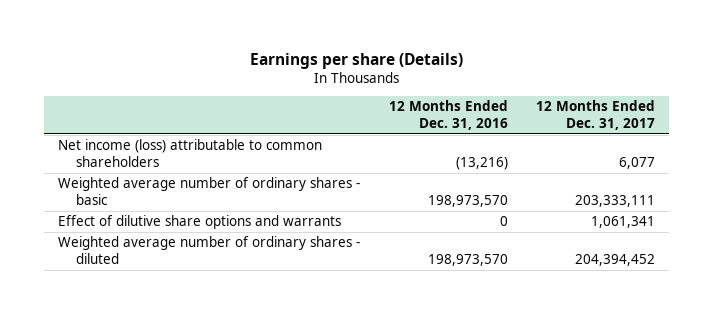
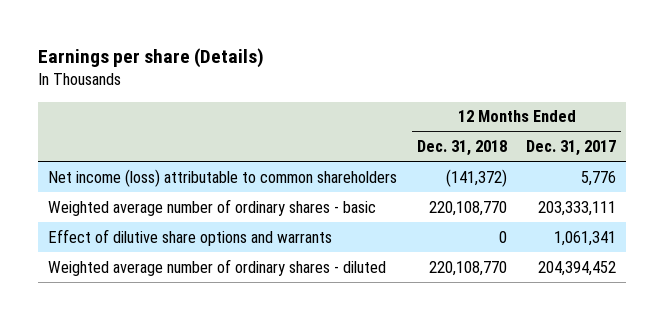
- | 12 Months Ended Dec. 31, 2016 | 12 Months Ended Dec. 31, 2017
+ | 12 Months Ended Dec. 31, 2018 | 12 Months Ended Dec. 31, 2017
- Net income (loss) attributable to common shareholders | (13,216) | 6,077
+ Net income (loss) attributable to common shareholders | (141,372) | 5,776

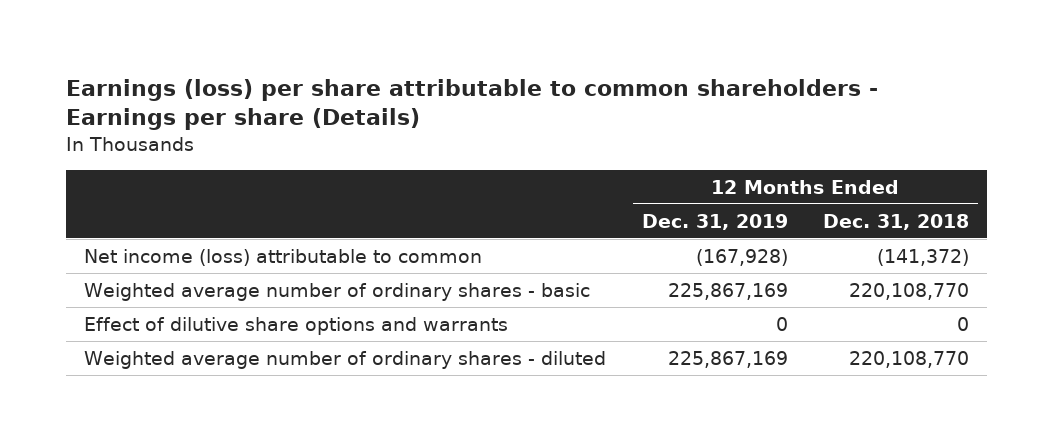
- Earnings per share (Details)
+ Earnings (loss) per share attributable to common shareholders - Earnings per share (Details)
- | 12 Months Ended Dec. 31, 2018 | 12 Months Ended Dec. 31, 2017
+ | 12 Months Ended Dec. 31, 2019 | 12 Months Ended Dec. 31, 2018
- Net income (loss) attributable to common shareholders | (141,372) | 5,776
+ Net income (loss) attributable to common | (167,928) | (141,372)

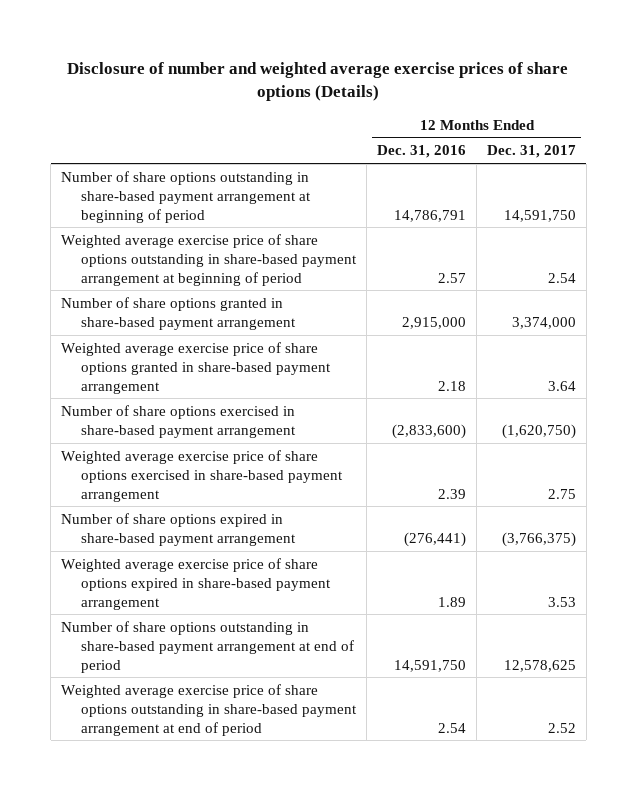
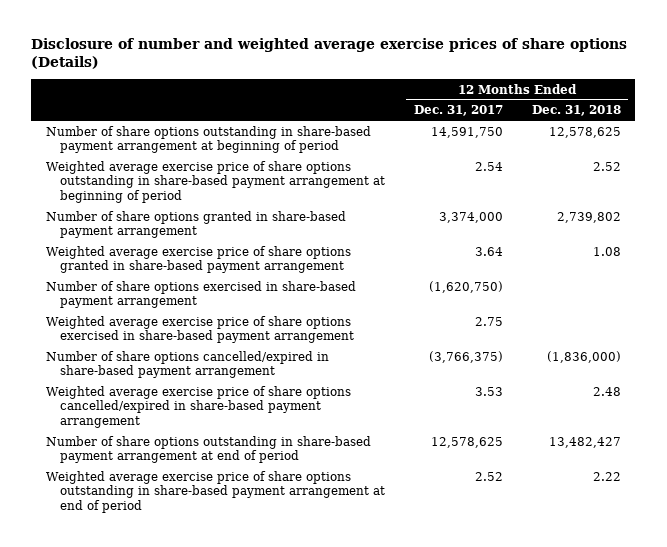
- | 12 Months Ended Dec. 31, 2016 | 12 Months Ended Dec. 31, 2017
+ | 12 Months Ended Dec. 31, 2017 | 12 Months Ended Dec. 31, 2018
- Number of share options expired in share-based payment arrangement | (276,441) | (3,766,375)
- Weighted average exercise price of share options expired in share-based payment arrangement | 1.89 | 3.53
+ Number of share options cancelled/expired in share-based payment arrangement | (3,766,375) | (1,836,000)
+ Weighted average exercise price of share options cancelled/expired in share-based payment arrangement | 3.53 | 2.48

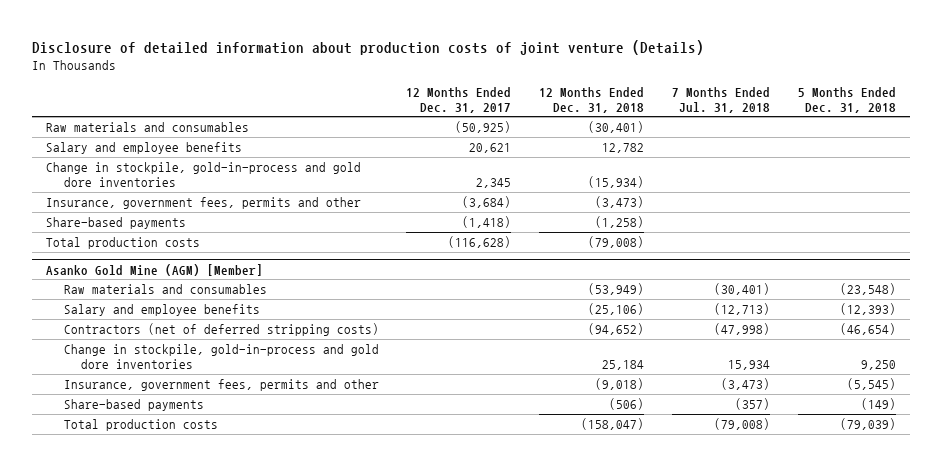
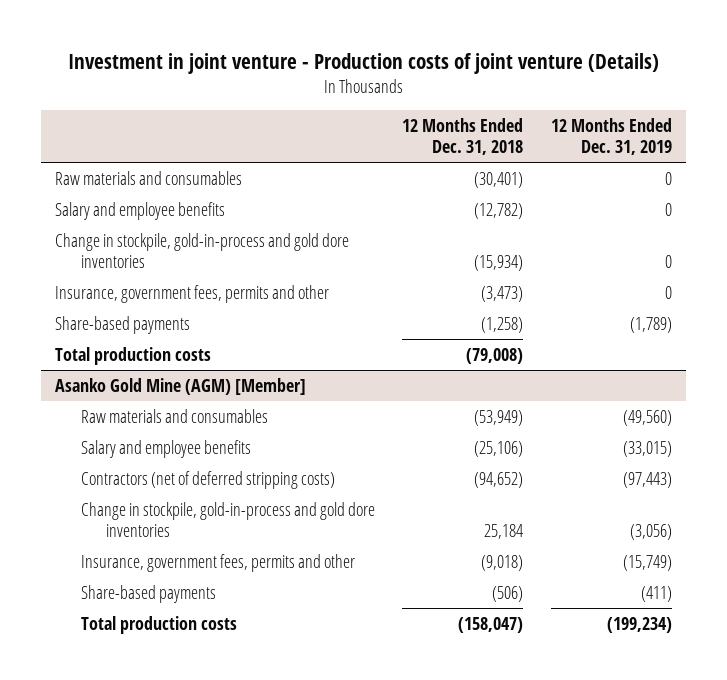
- Disclosure of detailed information about production costs of joint venture (Details)
+ Investment in joint venture - Production costs of joint venture (Details)
- | 12 Months Ended Dec. 31, 2017 | 12 Months Ended Dec. 31, 2018 | 7 Months Ended Jul. 31, 2018 | 5 Months Ended Dec. 31, 2018
+ | 12 Months Ended Dec. 31, 2018 | 12 Months Ended Dec. 31, 2019
- Salary and employee benefits | 20,621 | 12,782 | |
+ Salary and employee benefits | (12,782) | 0

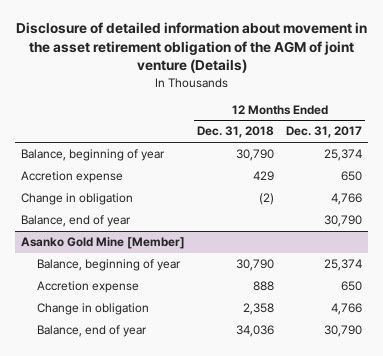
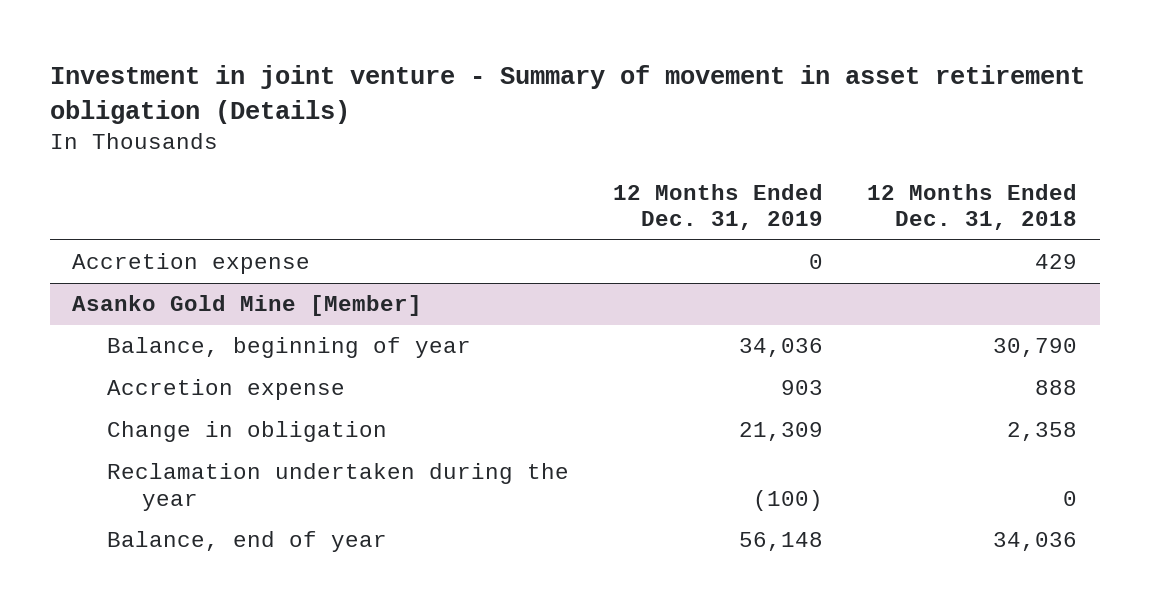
- Disclosure of detailed information about movement in the asset retirement obligation of the AGM of joint venture (Details)
+ Investment in joint venture - Summary of movement in asset retirement obligation (Details)
- | 12 Months Ended Dec. 31, 2018 | 12 Months Ended Dec. 31, 2017
+ | 12 Months Ended Dec. 31, 2019 | 12 Months Ended Dec. 31, 2018
- Balance, beginning of year | 30,790 | 25,374
- Change in obligation | (2) | 4,766
- Balance, end of year | | 30,790
@ Asanko Gold Mine [Member]
+ Reclamation undertaken during the year | (100) | 0

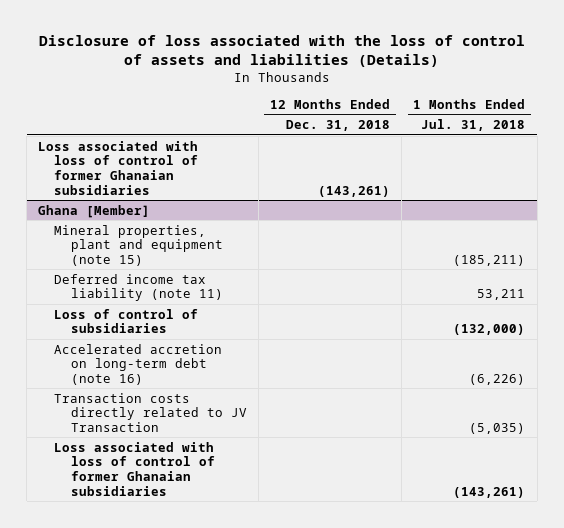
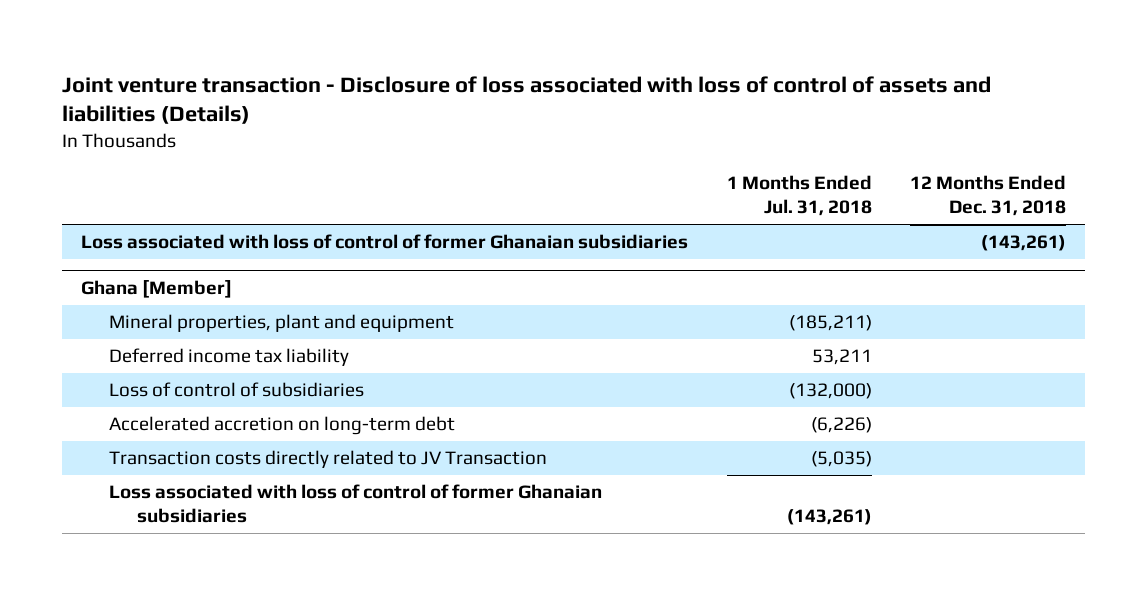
- Disclosure of loss associated with the loss of control of assets and liabilities (Details)
+ Joint venture transaction - Disclosure of loss associated with loss of control of assets and liabilities (Details)
- | 12 Months Ended Dec. 31, 2018 | 1 Months Ended Jul. 31, 2018
+ | 1 Months Ended Jul. 31, 2018 | 12 Months Ended Dec. 31, 2018
@ Ghana [Member]
- Mineral properties, plant and equipment (note 15) | | (185,211)
- Deferred income tax liability (note 11) | | 53,211
+ Mineral properties, plant and equipment | (185,211) |
+ Deferred income tax liability | 53,211 |
- Accelerated accretion on long-term debt (note 16) | | (6,226)
+ Accelerated accretion on long-term debt | (6,226) |

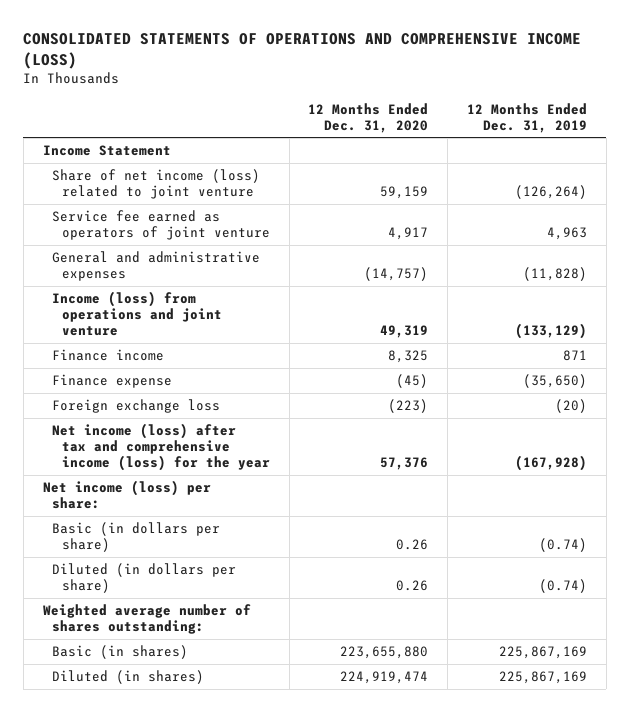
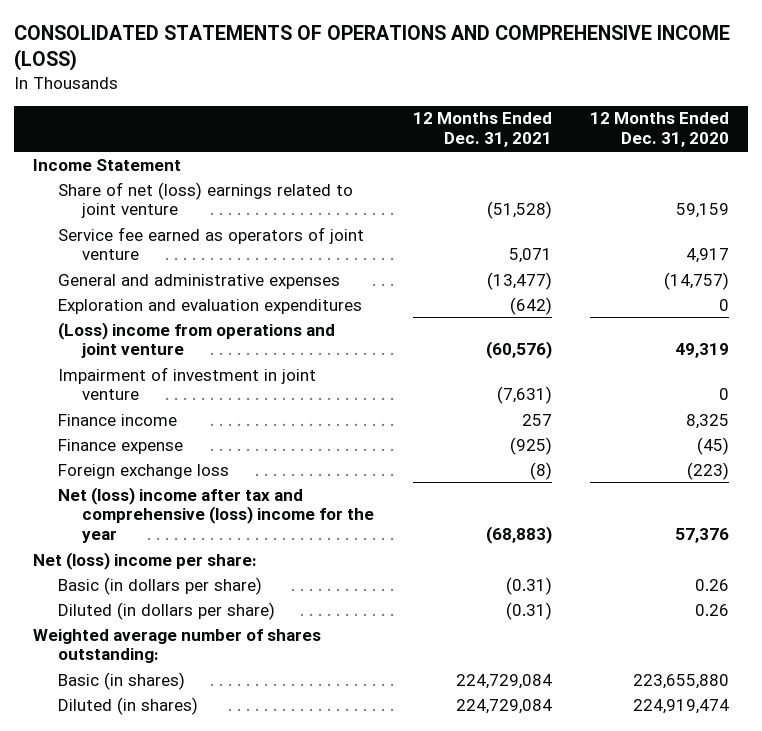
- | 12 Months Ended Dec. 31, 2020 | 12 Months Ended Dec. 31, 2019
+ | 12 Months Ended Dec. 31, 2021 | 12 Months Ended Dec. 31, 2020
- Share of net income (loss) related to joint venture | 59,159 | (126,264)
+ Share of net (loss) earnings related to joint venture | (51,528) | 59,159
- Income (loss) from operations and joint venture | 49,319 | (133,129)
+ Exploration and evaluation expenditures | (642) | 0
+ (Loss) income from operations and joint venture | (60,576) | 49,319
+ Impairment of investment in joint venture | (7,631) | 0
- Net income (loss) after tax and comprehensive income (loss) for the year | 57,376 | (167,928)
- Net income (loss) per share:
+ Net (loss) income after tax and comprehensive (loss) income for the year | (68,883) | 57,376
+ Net (loss) income per share:

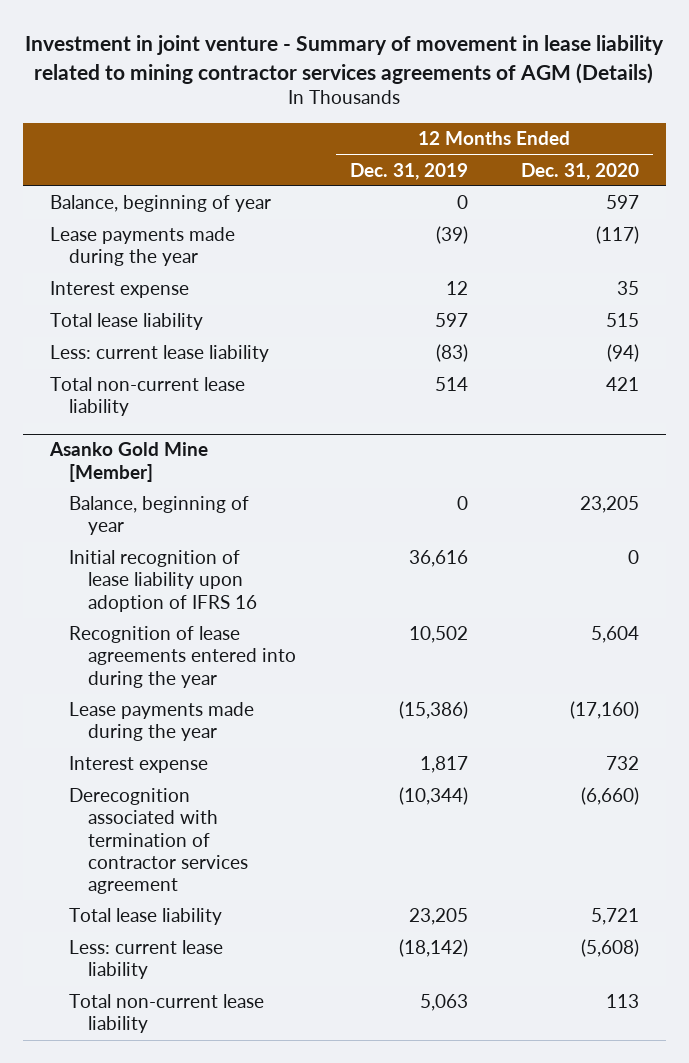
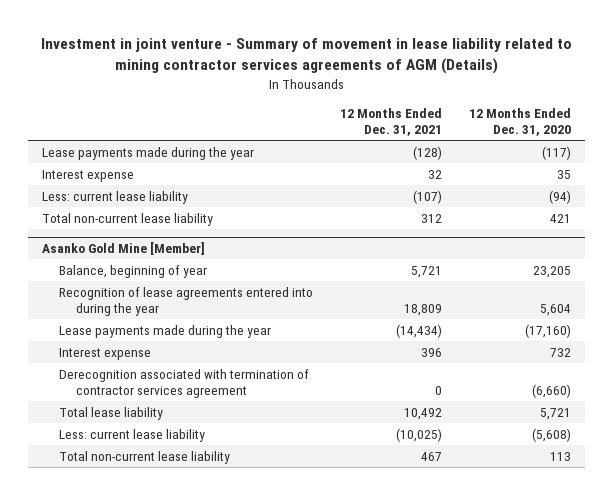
- | 12 Months Ended Dec. 31, 2019 | 12 Months Ended Dec. 31, 2020
+ | 12 Months Ended Dec. 31, 2021 | 12 Months Ended Dec. 31, 2020
- Balance, beginning of year | 0 | 597
- Total lease liability | 597 | 515
@ Asanko Gold Mine [Member]
- Initial recognition of lease liability upon adoption of IFRS 16 | 36,616 | 0

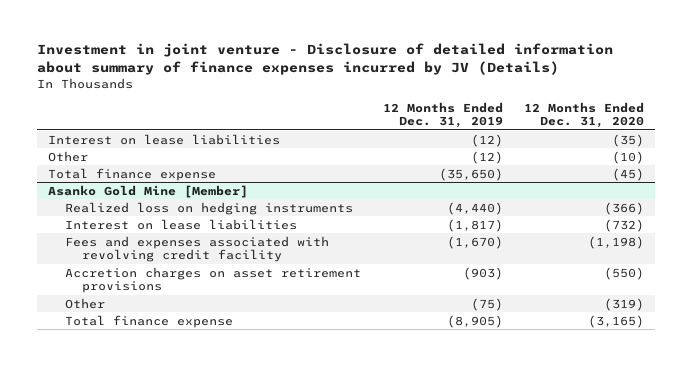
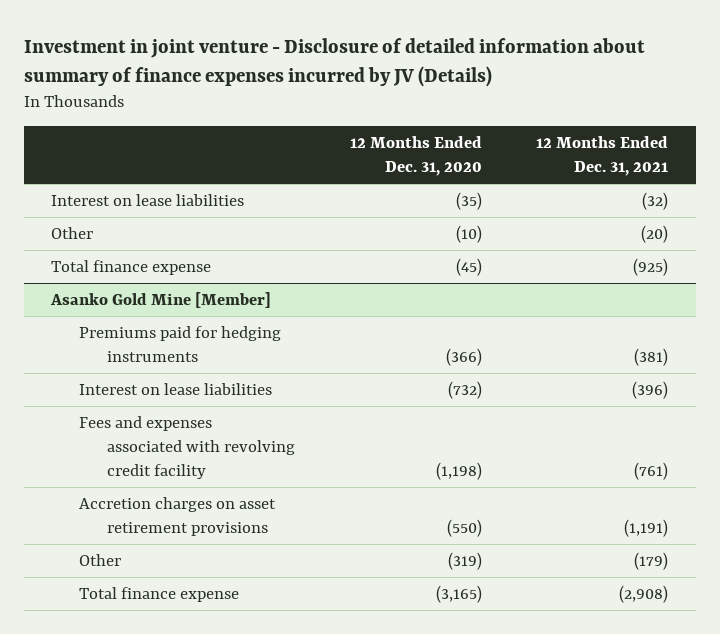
- | 12 Months Ended Dec. 31, 2019 | 12 Months Ended Dec. 31, 2020
+ | 12 Months Ended Dec. 31, 2020 | 12 Months Ended Dec. 31, 2021
@ Asanko Gold Mine [Member]
- Realized loss on hedging instruments | (4,440) | (366)
+ Premiums paid for hedging instruments | (366) | (381)

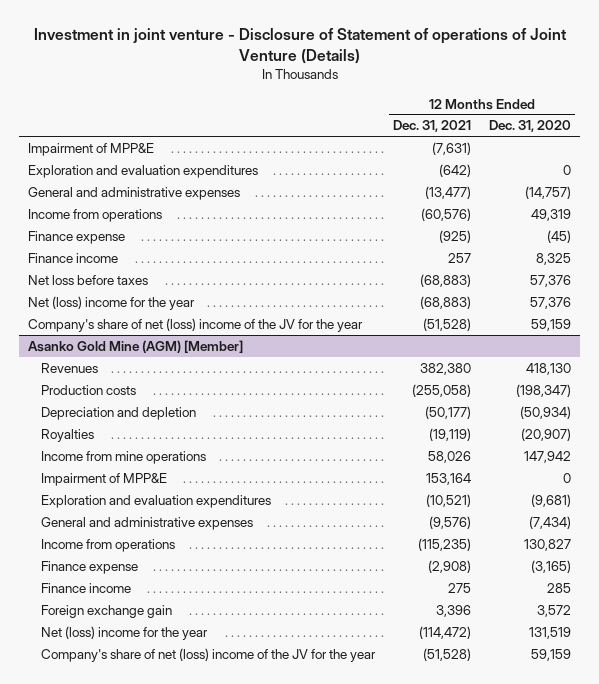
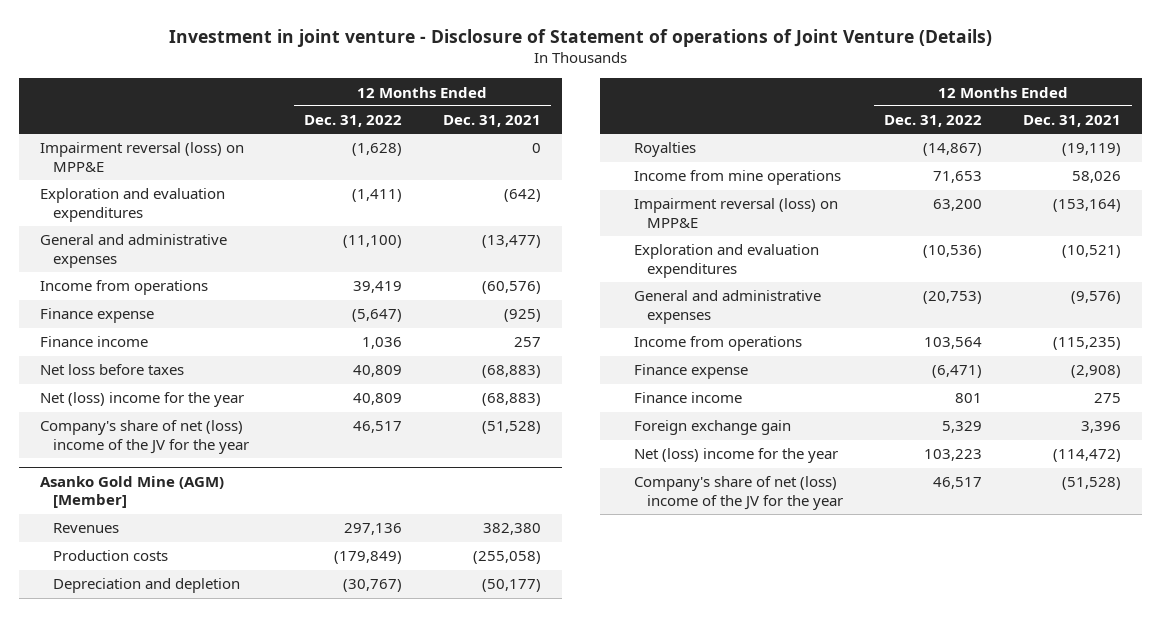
- | 12 Months Ended Dec. 31, 2021 | 12 Months Ended Dec. 31, 2020
+ | 12 Months Ended Dec. 31, 2022 | 12 Months Ended Dec. 31, 2021
- Impairment of MPP&E | (7,631) |
+ Impairment reversal (loss) on MPP&E | (1,628) | 0
@ Asanko Gold Mine (AGM) [Member]
- Impairment of MPP&E | 153,164 | 0
+ Impairment reversal (loss) on MPP&E | 63,200 | (153,164)

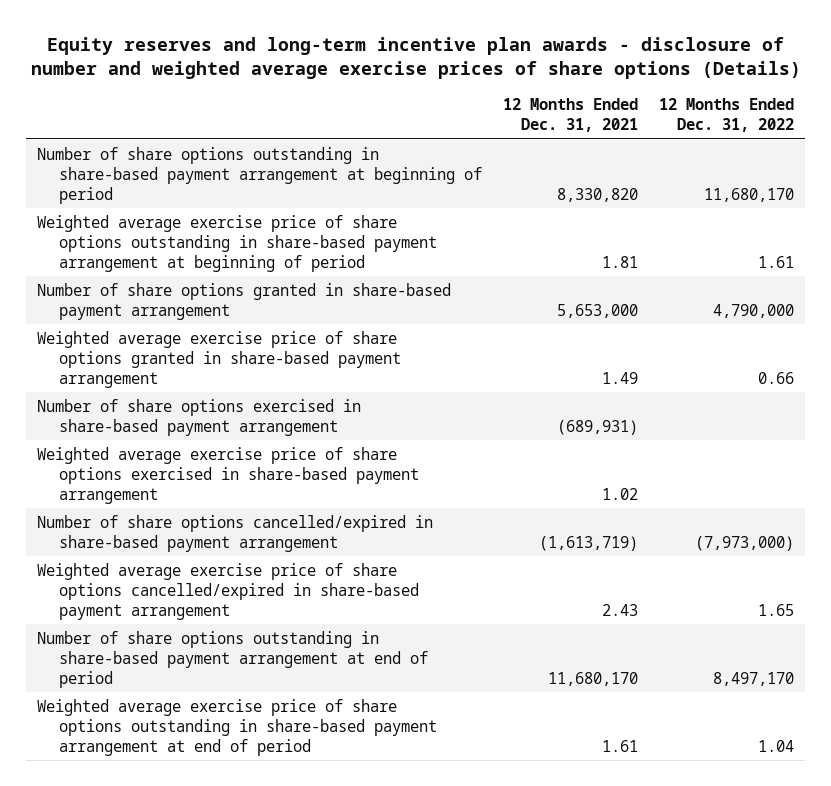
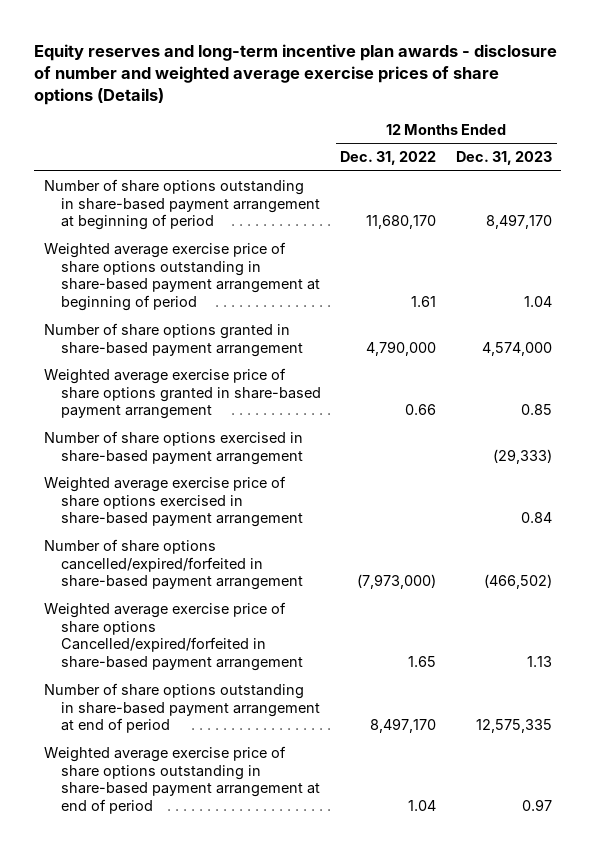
- | 12 Months Ended Dec. 31, 2021 | 12 Months Ended Dec. 31, 2022
+ | 12 Months Ended Dec. 31, 2022 | 12 Months Ended Dec. 31, 2023
- Number of share options cancelled/expired in share-based payment arrangement | (1,613,719) | (7,973,000)
- Weighted average exercise price of share options cancelled/expired in share-based payment arrangement | 2.43 | 1.65
+ Number of share options cancelled/expired/forfeited in share-based payment arrangement | (7,973,000) | (466,502)
+ Weighted average exercise price of share options Cancelled/expired/forfeited in share-based payment arrangement | 1.65 | 1.13

